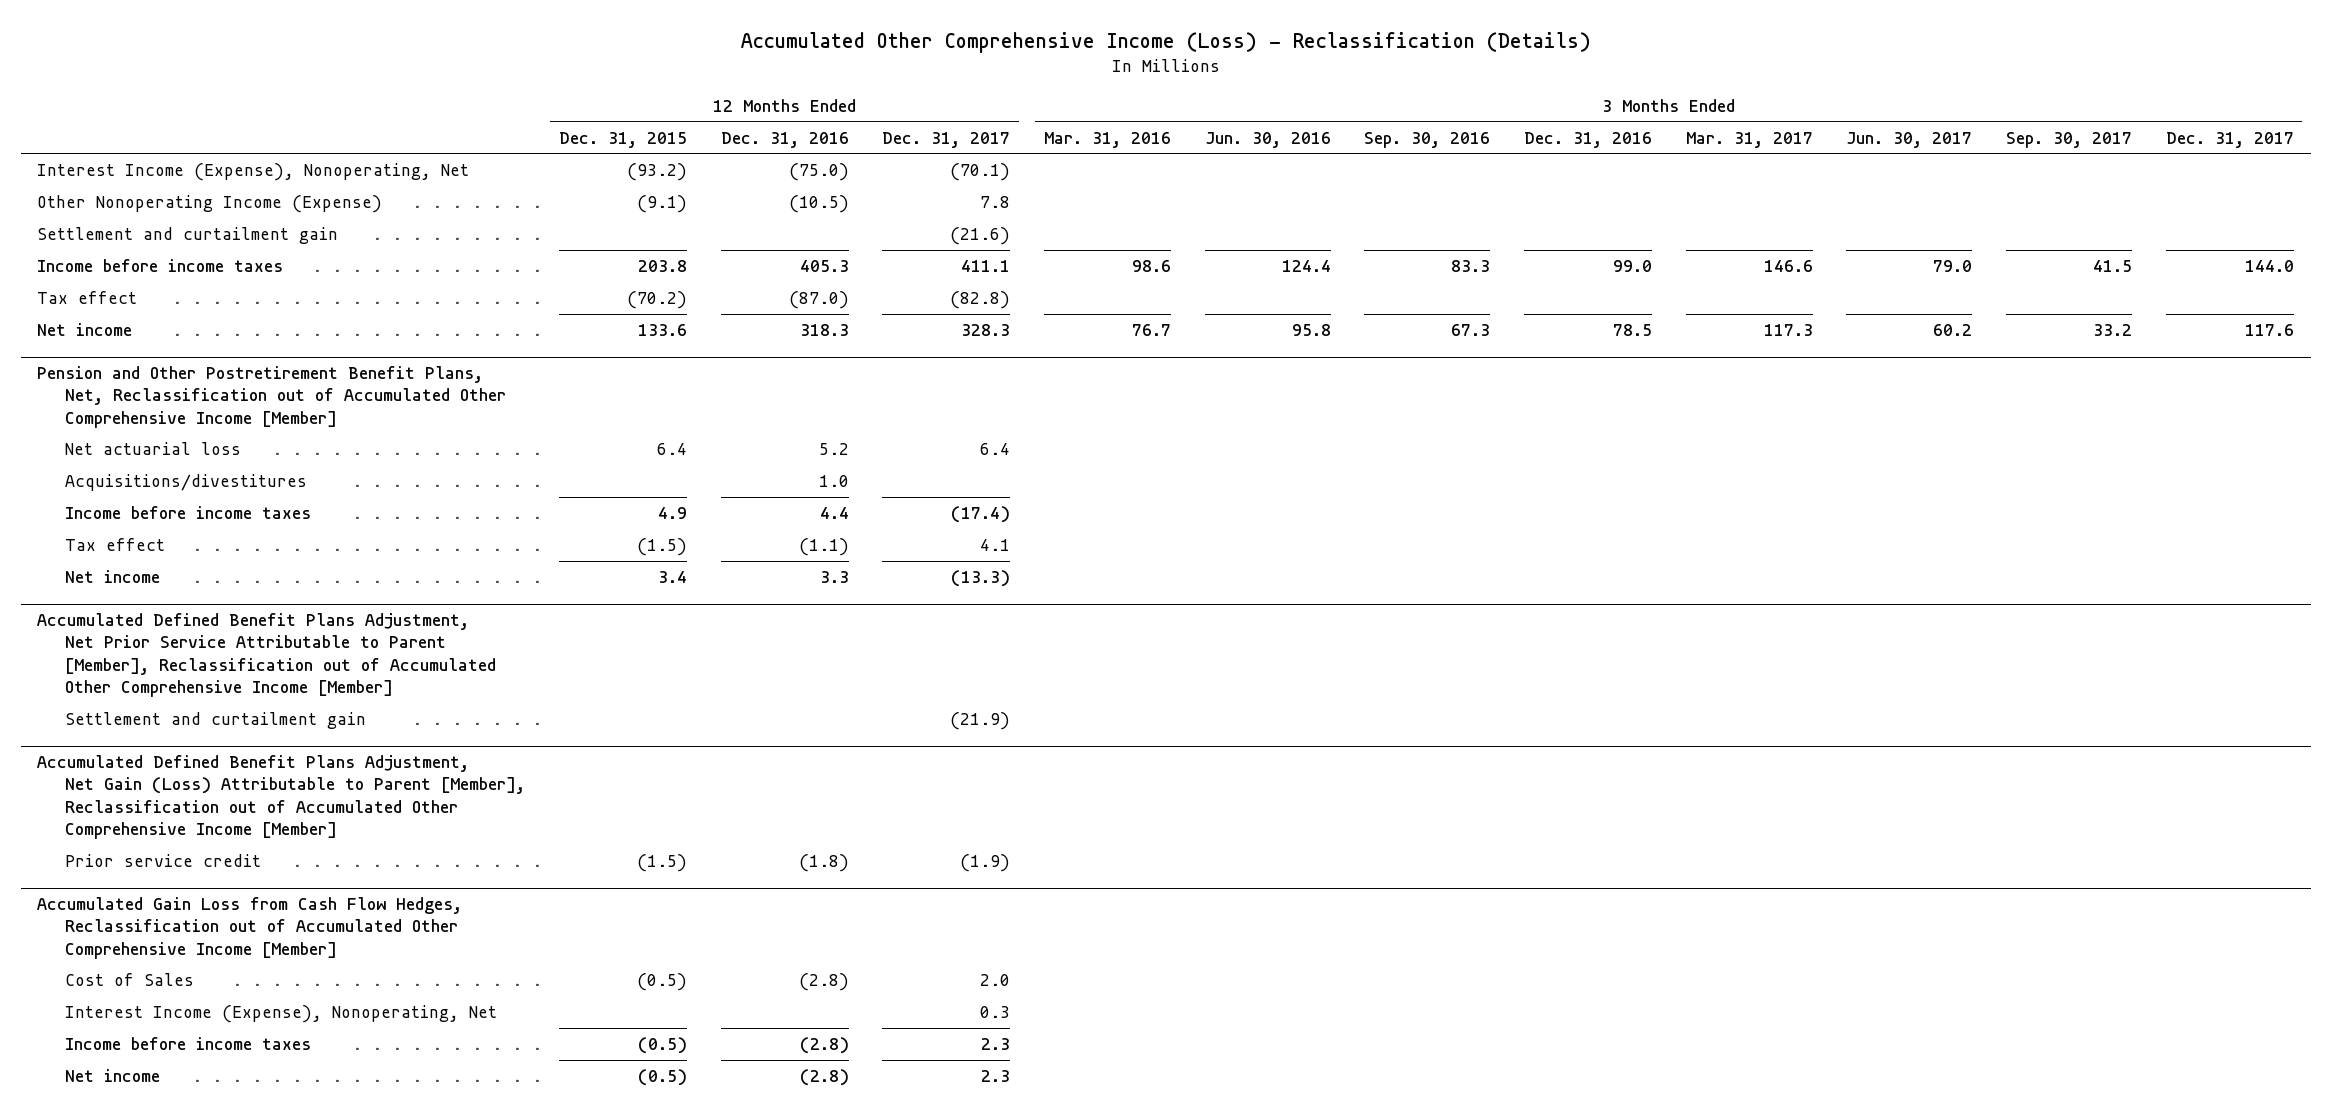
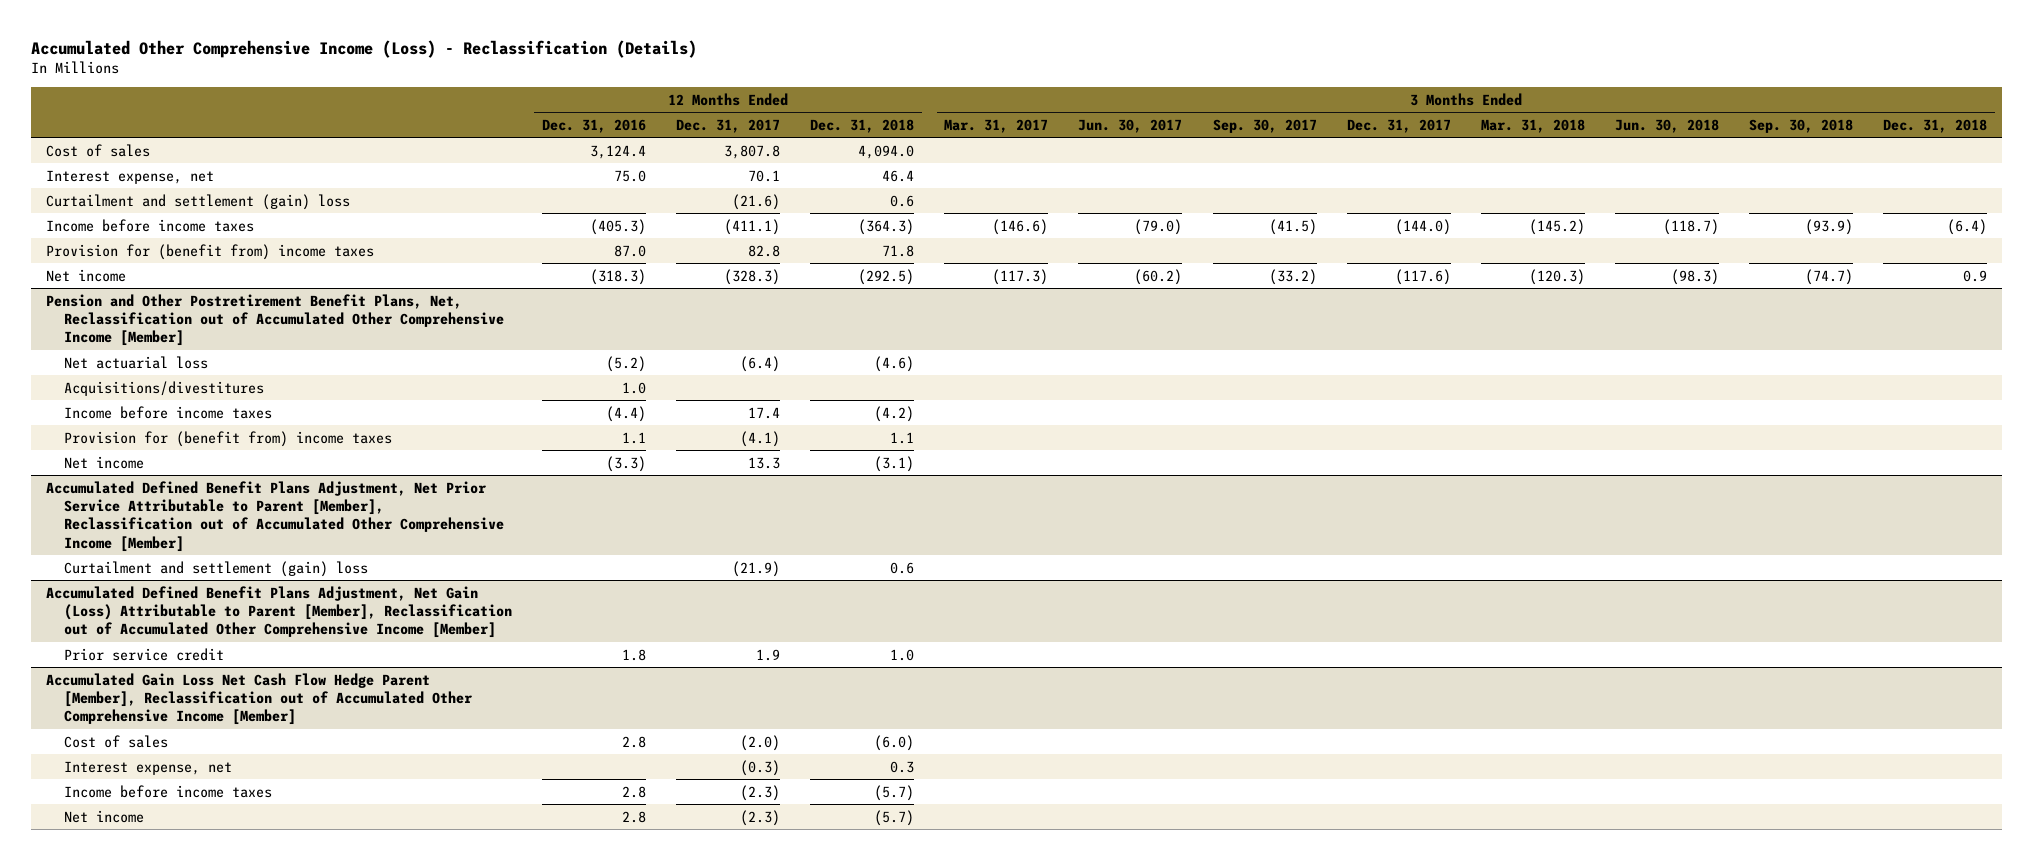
- | 12 Months Ended Dec. 31, 2015 | 12 Months Ended Dec. 31, 2016 | 12 Months Ended Dec. 31, 2017 | 3 Months Ended Mar. 31, 2016 | 3 Months Ended Jun. 30, 2016 | 3 Months Ended Sep. 30, 2016 | 3 Months Ended Dec. 31, 2016 | 3 Months Ended Mar. 31, 2017 | 3 Months Ended Jun. 30, 2017 | 3 Months Ended Sep. 30, 2017 | 3 Months Ended Dec. 31, 2017
+ | 12 Months Ended Dec. 31, 2016 | 12 Months Ended Dec. 31, 2017 | 12 Months Ended Dec. 31, 2018 | 3 Months Ended Mar. 31, 2017 | 3 Months Ended Jun. 30, 2017 | 3 Months Ended Sep. 30, 2017 | 3 Months Ended Dec. 31, 2017 | 3 Months Ended Mar. 31, 2018 | 3 Months Ended Jun. 30, 2018 | 3 Months Ended Sep. 30, 2018 | 3 Months Ended Dec. 31, 2018
- Interest Income (Expense), Nonoperating, Net | (93.2) | (75.0) | (70.1) | | | | | | | |
- Other Nonoperating Income (Expense) | (9.1) | (10.5) | 7.8 | | | | | | | |
- Settlement and curtailment gain | | | (21.6) | | | | | | | |
- Income before income taxes | 203.8 | 405.3 | 411.1 | 98.6 | 124.4 | 83.3 | 99.0 | 146.6 | 79.0 | 41.5 | 144.0
- Tax effect | (70.2) | (87.0) | (82.8) | | | | | | | |
- Net income | 133.6 | 318.3 | 328.3 | 76.7 | 95.8 | 67.3 | 78.5 | 117.3 | 60.2 | 33.2 | 117.6
+ Cost of sales | 3,124.4 | 3,807.8 | 4,094.0 | | | | | | | |
+ Interest expense, net | 75.0 | 70.1 | 46.4 | | | | | | | |
+ Curtailment and settlement (gain) loss | | (21.6) | 0.6 | | | | | | | |
+ Income before income taxes | (405.3) | (411.1) | (364.3) | (146.6) | (79.0) | (41.5) | (144.0) | (145.2) | (118.7) | (93.9) | (6.4)
+ Provision for (benefit from) income taxes | 87.0 | 82.8 | 71.8 | | | | | | | |
+ Net income | (318.3) | (328.3) | (292.5) | (117.3) | (60.2) | (33.2) | (117.6) | (120.3) | (98.3) | (74.7) | 0.9
@ Pension and Other Postretirement Benefit Plans, Net, Reclassification out of Accumulated Other Comprehensive Income [Member]
- Net actuarial loss | 6.4 | 5.2 | 6.4 | | | | | | | |
+ Net actuarial loss | (5.2) | (6.4) | (4.6) | | | | | | | |
- Income before income taxes | 4.9 | 4.4 | (17.4) | | | | | | | |
- Tax effect | (1.5) | (1.1) | 4.1 | | | | | | | |
- Net income | 3.4 | 3.3 | (13.3) | | | | | | | |
+ Income before income taxes | (4.4) | 17.4 | (4.2) | | | | | | | |
+ Provision for (benefit from) income taxes | 1.1 | (4.1) | 1.1 | | | | | | | |
+ Net income | (3.3) | 13.3 | (3.1) | | | | | | | |
@ Accumulated Defined Benefit Plans Adjustment, Net Prior Service Attributable to Parent [Member], Reclassification out of Accumulated Other Comprehensive Income [Member]
- Settlement and curtailment gain | | | (21.9) | | | | | | | |
+ Curtailment and settlement (gain) loss | | (21.9) | 0.6 | | | | | | | |
@ Accumulated Defined Benefit Plans Adjustment, Net Gain (Loss) Attributable to Parent [Member], Reclassification out of Accumulated Other Comprehensive Income [Member]
- Prior service credit | (1.5) | (1.8) | (1.9) | | | | | | | |
- Accumulated Gain Loss from Cash Flow Hedges, Reclassification out of Accumulated Other Comprehensive Income [Member]
- Cost of Sales | (0.5) | (2.8) | 2.0 | | | | | | | |
- Interest Income (Expense), Nonoperating, Net | | | 0.3 | | | | | | | |
- Income before income taxes | (0.5) | (2.8) | 2.3 | | | | | | | |
- Net income | (0.5) | (2.8) | 2.3 | | | | | | | |
@ Accumulated Defined Benefit Plans Adjustment, Net Gain (Loss) Attributable to Parent [Member], Reclassification out of Accumulated Other Comprehensive Income [Member]
+ Prior service credit | 1.8 | 1.9 | 1.0 | | | | | | | |
+ Accumulated Gain Loss Net Cash Flow Hedge Parent [Member], Reclassification out of Accumulated Other Comprehensive Income [Member]
+ Cost of sales | 2.8 | (2.0) | (6.0) | | | | | | | |
+ Interest expense, net | | (0.3) | 0.3 | | | | | | | |
+ Income before income taxes | 2.8 | (2.3) | (5.7) | | | | | | | |
+ Net income | 2.8 | (2.3) | (5.7) | | | | | | | |

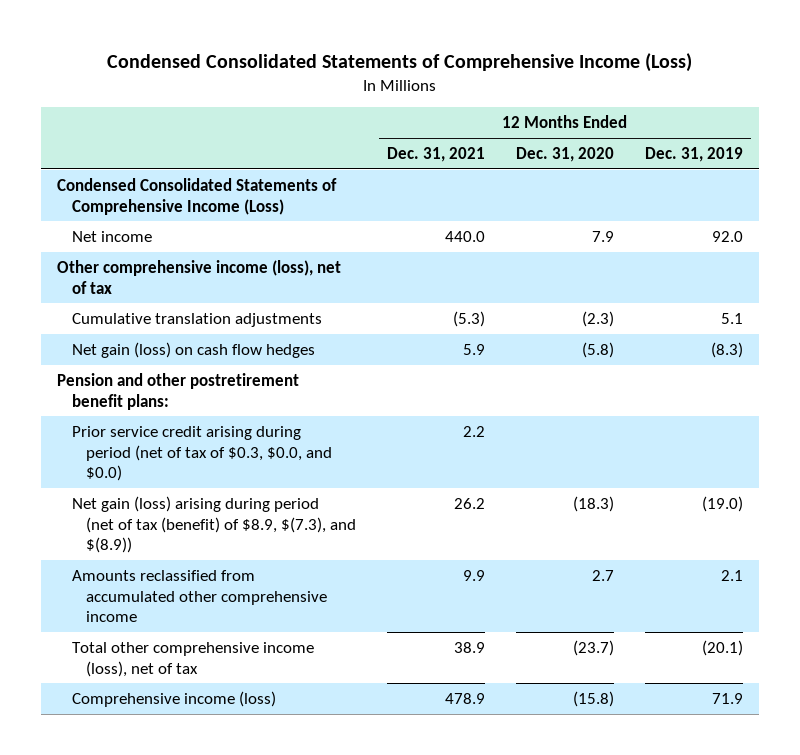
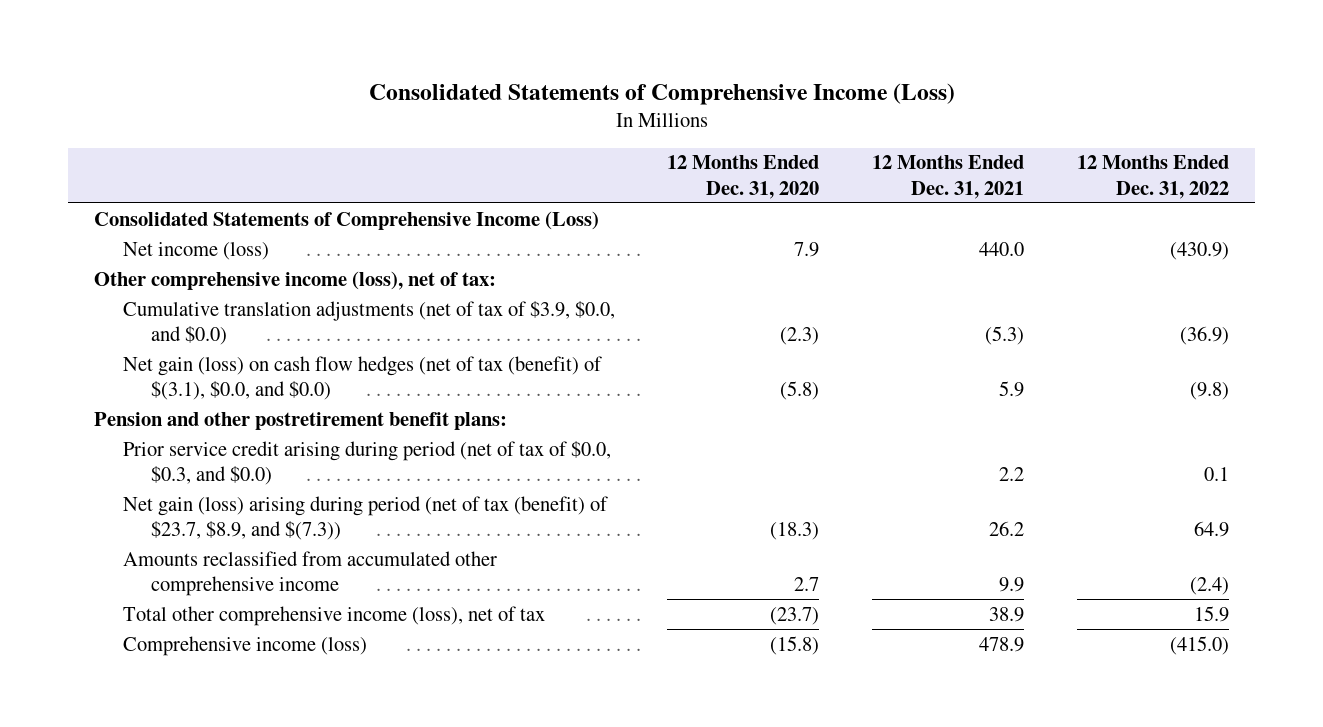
- Condensed Consolidated Statements of Comprehensive Income (Loss)
+ Consolidated Statements of Comprehensive Income (Loss)
- | 12 Months Ended Dec. 31, 2021 | 12 Months Ended Dec. 31, 2020 | 12 Months Ended Dec. 31, 2019
+ | 12 Months Ended Dec. 31, 2020 | 12 Months Ended Dec. 31, 2021 | 12 Months Ended Dec. 31, 2022
- Condensed Consolidated Statements of Comprehensive Income (Loss)
- Net income | 440.0 | 7.9 | 92.0
- Other comprehensive income (loss), net of tax
- Cumulative translation adjustments | (5.3) | (2.3) | 5.1
- Net gain (loss) on cash flow hedges | 5.9 | (5.8) | (8.3)
+ Consolidated Statements of Comprehensive Income (Loss)
+ Net income (loss) | 7.9 | 440.0 | (430.9)
+ Other comprehensive income (loss), net of tax:
+ Cumulative translation adjustments (net of tax of $3.9, $0.0, and $0.0) | (2.3) | (5.3) | (36.9)
+ Net gain (loss) on cash flow hedges (net of tax (benefit) of $(3.1), $0.0, and $0.0) | (5.8) | 5.9 | (9.8)
- Prior service credit arising during period (net of tax of $0.3, $0.0, and $0.0) | 2.2 | |
- Net gain (loss) arising during period (net of tax (benefit) of $8.9, $(7.3), and $(8.9)) | 26.2 | (18.3) | (19.0)
+ Prior service credit arising during period (net of tax of $0.0, $0.3, and $0.0) | | 2.2 | 0.1
+ Net gain (loss) arising during period (net of tax (benefit) of $23.7, $8.9, and $(7.3)) | (18.3) | 26.2 | 64.9

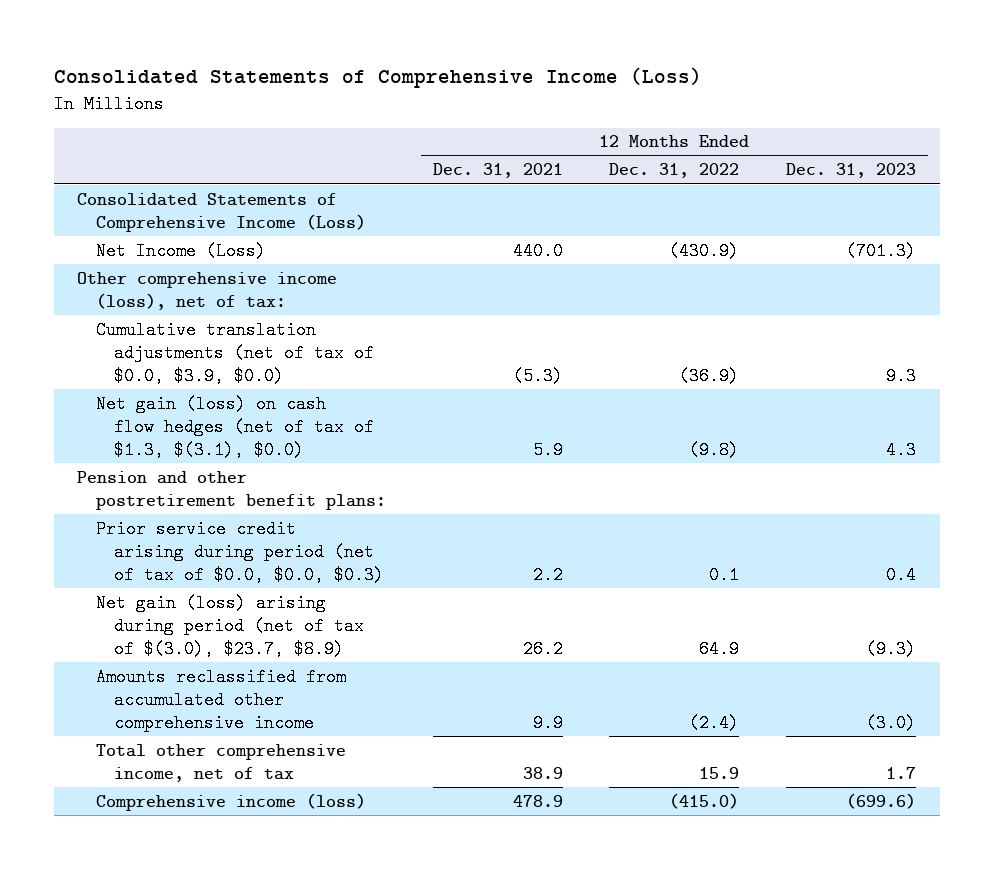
- | 12 Months Ended Dec. 31, 2020 | 12 Months Ended Dec. 31, 2021 | 12 Months Ended Dec. 31, 2022
+ | 12 Months Ended Dec. 31, 2021 | 12 Months Ended Dec. 31, 2022 | 12 Months Ended Dec. 31, 2023
- Net income (loss) | 7.9 | 440.0 | (430.9)
+ Net Income (Loss) | 440.0 | (430.9) | (701.3)
- Cumulative translation adjustments (net of tax of $3.9, $0.0, and $0.0) | (2.3) | (5.3) | (36.9)
- Net gain (loss) on cash flow hedges (net of tax (benefit) of $(3.1), $0.0, and $0.0) | (5.8) | 5.9 | (9.8)
+ Cumulative translation adjustments (net of tax of $0.0, $3.9, $0.0) | (5.3) | (36.9) | 9.3
+ Net gain (loss) on cash flow hedges (net of tax of $1.3, $(3.1), $0.0) | 5.9 | (9.8) | 4.3
- Prior service credit arising during period (net of tax of $0.0, $0.3, and $0.0) | | 2.2 | 0.1
- Net gain (loss) arising during period (net of tax (benefit) of $23.7, $8.9, and $(7.3)) | (18.3) | 26.2 | 64.9
+ Prior service credit arising during period (net of tax of $0.0, $0.0, $0.3) | 2.2 | 0.1 | 0.4
+ Net gain (loss) arising during period (net of tax of $(3.0), $23.7, $8.9) | 26.2 | 64.9 | (9.3)
- Total other comprehensive income (loss), net of tax | (23.7) | 38.9 | 15.9
+ Total other comprehensive income, net of tax | 38.9 | 15.9 | 1.7

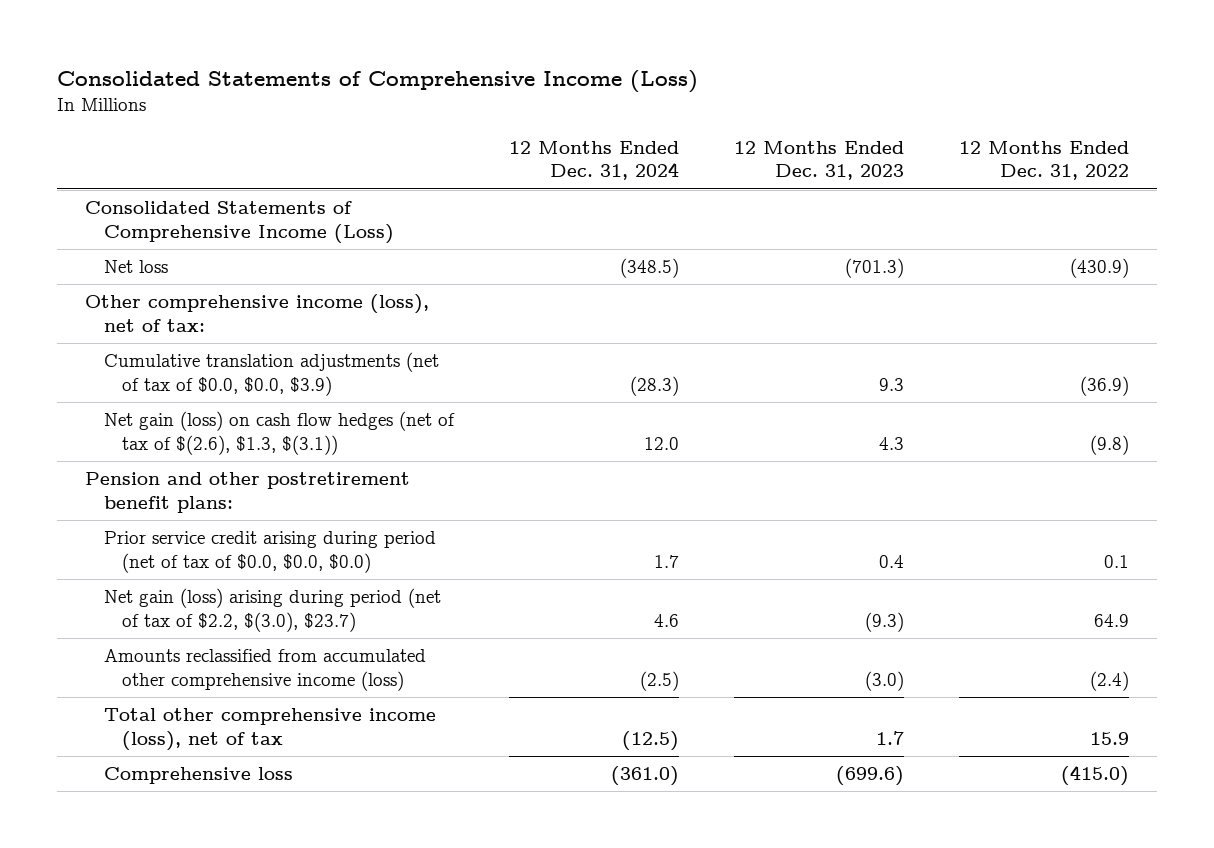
- | 12 Months Ended Dec. 31, 2021 | 12 Months Ended Dec. 31, 2022 | 12 Months Ended Dec. 31, 2023
+ | 12 Months Ended Dec. 31, 2024 | 12 Months Ended Dec. 31, 2023 | 12 Months Ended Dec. 31, 2022
- Net Income (Loss) | 440.0 | (430.9) | (701.3)
+ Net loss | (348.5) | (701.3) | (430.9)
- Cumulative translation adjustments (net of tax of $0.0, $3.9, $0.0) | (5.3) | (36.9) | 9.3
- Net gain (loss) on cash flow hedges (net of tax of $1.3, $(3.1), $0.0) | 5.9 | (9.8) | 4.3
+ Cumulative translation adjustments (net of tax of $0.0, $0.0, $3.9) | (28.3) | 9.3 | (36.9)
+ Net gain (loss) on cash flow hedges (net of tax of $(2.6), $1.3, $(3.1)) | 12.0 | 4.3 | (9.8)
- Prior service credit arising during period (net of tax of $0.0, $0.0, $0.3) | 2.2 | 0.1 | 0.4
- Net gain (loss) arising during period (net of tax of $(3.0), $23.7, $8.9) | 26.2 | 64.9 | (9.3)
- Amounts reclassified from accumulated other comprehensive income | 9.9 | (2.4) | (3.0)
- Total other comprehensive income, net of tax | 38.9 | 15.9 | 1.7
- Comprehensive income (loss) | 478.9 | (415.0) | (699.6)
+ Prior service credit arising during period (net of tax of $0.0, $0.0, $0.0) | 1.7 | 0.4 | 0.1
+ Net gain (loss) arising during period (net of tax of $2.2, $(3.0), $23.7) | 4.6 | (9.3) | 64.9
+ Amounts reclassified from accumulated other comprehensive income (loss) | (2.5) | (3.0) | (2.4)
+ Total other comprehensive income (loss), net of tax | (12.5) | 1.7 | 15.9
+ Comprehensive loss | (361.0) | (699.6) | (415.0)

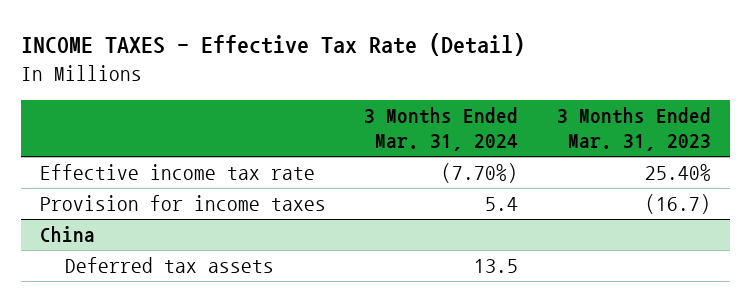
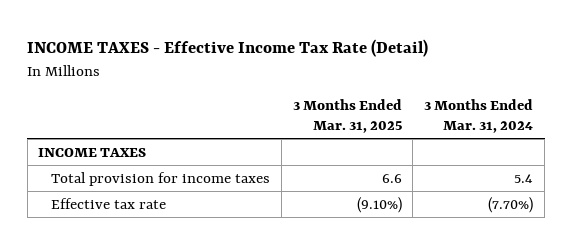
- INCOME TAXES - Effective Tax Rate (Detail)
+ INCOME TAXES - Effective Income Tax Rate (Detail)
- | 3 Months Ended Mar. 31, 2024 | 3 Months Ended Mar. 31, 2023
+ | 3 Months Ended Mar. 31, 2025 | 3 Months Ended Mar. 31, 2024
- Effective income tax rate | (7.70%) | 25.40%
- Provision for income taxes | 5.4 | (16.7)
- China
- Deferred tax assets | 13.5 |
+ INCOME TAXES
+ Total provision for income taxes | 6.6 | 5.4
+ Effective tax rate | (9.10%) | (7.70%)

